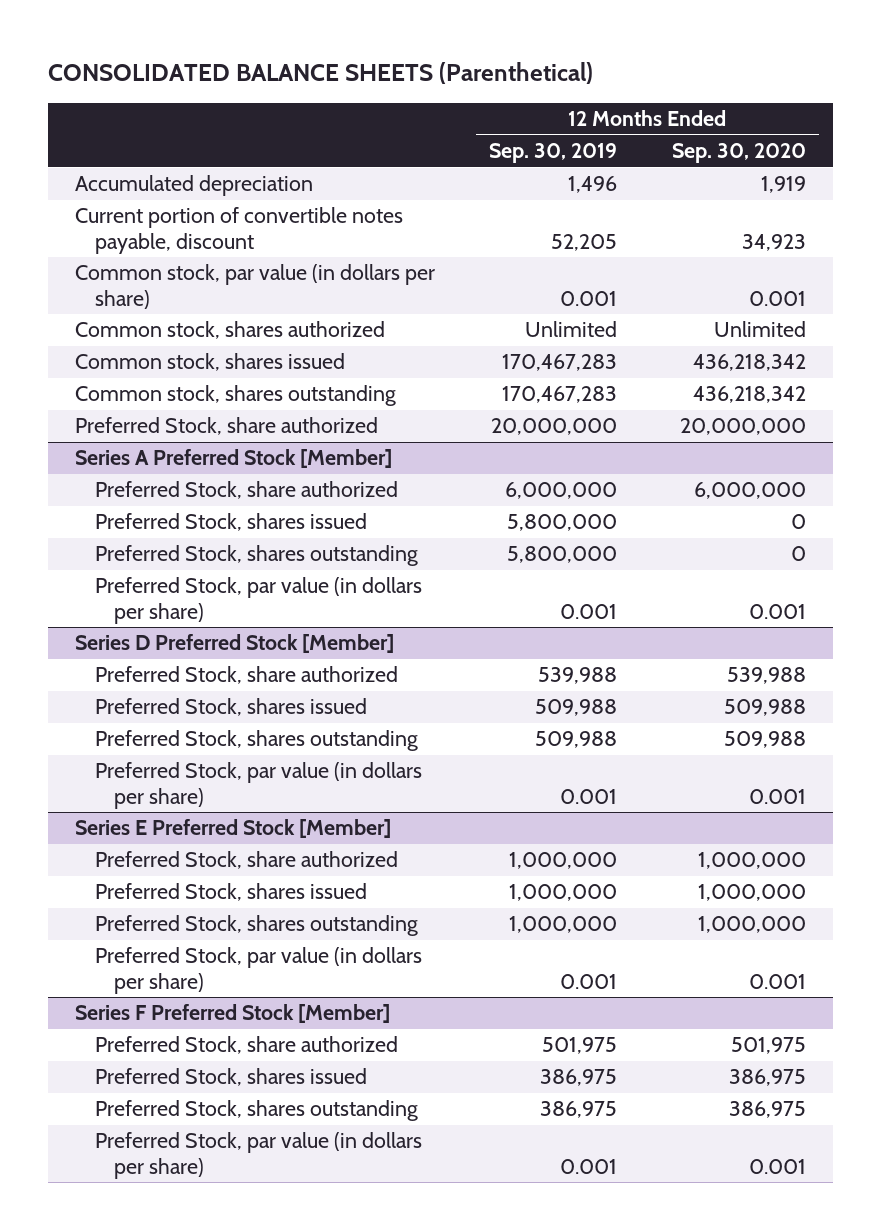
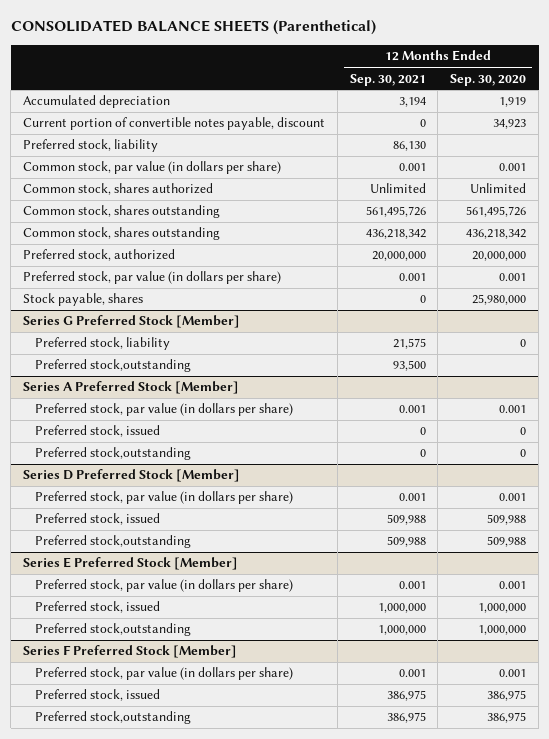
- | 12 Months Ended Sep. 30, 2019 | 12 Months Ended Sep. 30, 2020
+ | 12 Months Ended Sep. 30, 2021 | 12 Months Ended Sep. 30, 2020
+ Preferred stock, liability | 86,130 |
- Common stock, shares issued | 170,467,283 | 436,218,342
+ Common stock, shares outstanding | 561,495,726 | 561,495,726
- Preferred Stock, share authorized | 20,000,000 | 20,000,000
+ Preferred stock, authorized | 20,000,000 | 20,000,000
+ Preferred stock, par value (in dollars per share) | 0.001 | 0.001
+ Stock payable, shares | 0 | 25,980,000
+ Series G Preferred Stock [Member]
+ Preferred stock, liability | 21,575 | 0
+ Preferred stock,outstanding | 93,500 |
@ Series A Preferred Stock [Member]
- Preferred Stock, share authorized | 6,000,000 | 6,000,000
- Preferred Stock, shares issued | 5,800,000 | 0
- Preferred Stock, shares outstanding | 5,800,000 | 0
- Preferred Stock, par value (in dollars per share) | 0.001 | 0.001
+ Preferred stock, par value (in dollars per share) | 0.001 | 0.001
+ Preferred stock, issued | 0 | 0
+ Preferred stock,outstanding | 0 | 0
@ Series D Preferred Stock [Member]
- Preferred Stock, share authorized | 539,988 | 539,988
- Preferred Stock, shares issued | 509,988 | 509,988
- Preferred Stock, shares outstanding | 509,988 | 509,988
- Preferred Stock, par value (in dollars per share) | 0.001 | 0.001
+ Preferred stock, par value (in dollars per share) | 0.001 | 0.001
+ Preferred stock, issued | 509,988 | 509,988
+ Preferred stock,outstanding | 509,988 | 509,988
@ Series E Preferred Stock [Member]
- Preferred Stock, share authorized | 1,000,000 | 1,000,000
- Preferred Stock, shares issued | 1,000,000 | 1,000,000
- Preferred Stock, shares outstanding | 1,000,000 | 1,000,000
- Preferred Stock, par value (in dollars per share) | 0.001 | 0.001
+ Preferred stock, par value (in dollars per share) | 0.001 | 0.001
+ Preferred stock, issued | 1,000,000 | 1,000,000
+ Preferred stock,outstanding | 1,000,000 | 1,000,000
@ Series F Preferred Stock [Member]
- Preferred Stock, share authorized | 501,975 | 501,975
- Preferred Stock, shares issued | 386,975 | 386,975
- Preferred Stock, shares outstanding | 386,975 | 386,975
- Preferred Stock, par value (in dollars per share) | 0.001 | 0.001
+ Preferred stock, par value (in dollars per share) | 0.001 | 0.001
+ Preferred stock, issued | 386,975 | 386,975
+ Preferred stock,outstanding | 386,975 | 386,975

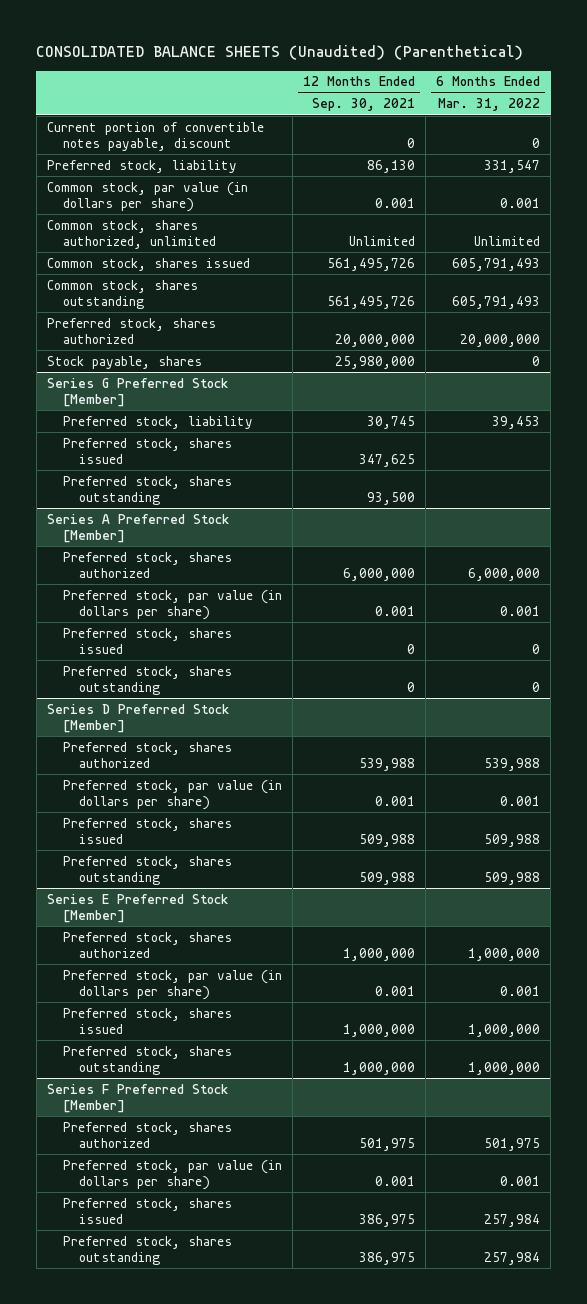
- CONSOLIDATED BALANCE SHEETS (Parenthetical)
+ CONSOLIDATED BALANCE SHEETS (Unaudited) (Parenthetical)
- | 12 Months Ended Sep. 30, 2021 | 12 Months Ended Sep. 30, 2020
+ | 12 Months Ended Sep. 30, 2021 | 6 Months Ended Mar. 31, 2022
- Accumulated depreciation | 3,194 | 1,919
- Common stock, shares authorized | Unlimited | Unlimited
+ Common stock, shares authorized, unlimited | Unlimited | Unlimited
+ Common stock, shares issued | 561,495,726 | 605,791,493
- Common stock, shares outstanding | 436,218,342 | 436,218,342
- Preferred stock, authorized | 20,000,000 | 20,000,000
- Preferred stock, par value (in dollars per share) | 0.001 | 0.001
- Stock payable, shares | 0 | 25,980,000
+ Preferred stock, shares authorized | 20,000,000 | 20,000,000
+ Stock payable, shares | 25,980,000 | 0
@ Series G Preferred Stock [Member]
- Preferred stock, liability | 21,575 | 0
- Preferred stock,outstanding | 93,500 |
+ Preferred stock, liability | 30,745 | 39,453
+ Preferred stock, shares issued | 347,625 |
+ Preferred stock, shares outstanding | 93,500 |
@ Series A Preferred Stock [Member]
+ Preferred stock, shares authorized | 6,000,000 | 6,000,000
- Preferred stock, issued | 0 | 0
- Preferred stock,outstanding | 0 | 0
+ Preferred stock, shares issued | 0 | 0
+ Preferred stock, shares outstanding | 0 | 0
@ Series D Preferred Stock [Member]
+ Preferred stock, shares authorized | 539,988 | 539,988
- Preferred stock, issued | 509,988 | 509,988
- Preferred stock,outstanding | 509,988 | 509,988
+ Preferred stock, shares issued | 509,988 | 509,988
+ Preferred stock, shares outstanding | 509,988 | 509,988
@ Series E Preferred Stock [Member]
+ Preferred stock, shares authorized | 1,000,000 | 1,000,000
- Preferred stock, issued | 1,000,000 | 1,000,000
- Preferred stock,outstanding | 1,000,000 | 1,000,000
+ Preferred stock, shares issued | 1,000,000 | 1,000,000
+ Preferred stock, shares outstanding | 1,000,000 | 1,000,000
@ Series F Preferred Stock [Member]
+ Preferred stock, shares authorized | 501,975 | 501,975
- Preferred stock, issued | 386,975 | 386,975
- Preferred stock,outstanding | 386,975 | 386,975
+ Preferred stock, shares issued | 386,975 | 257,984
+ Preferred stock, shares outstanding | 386,975 | 257,984

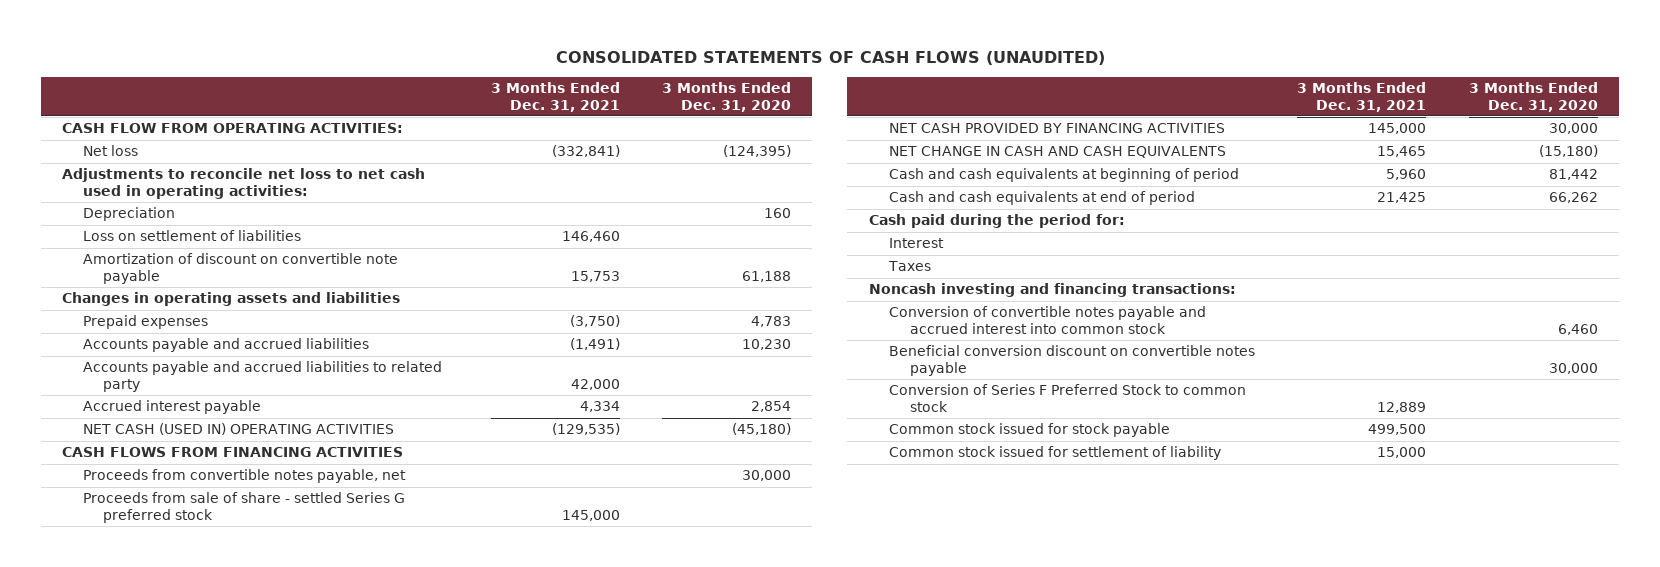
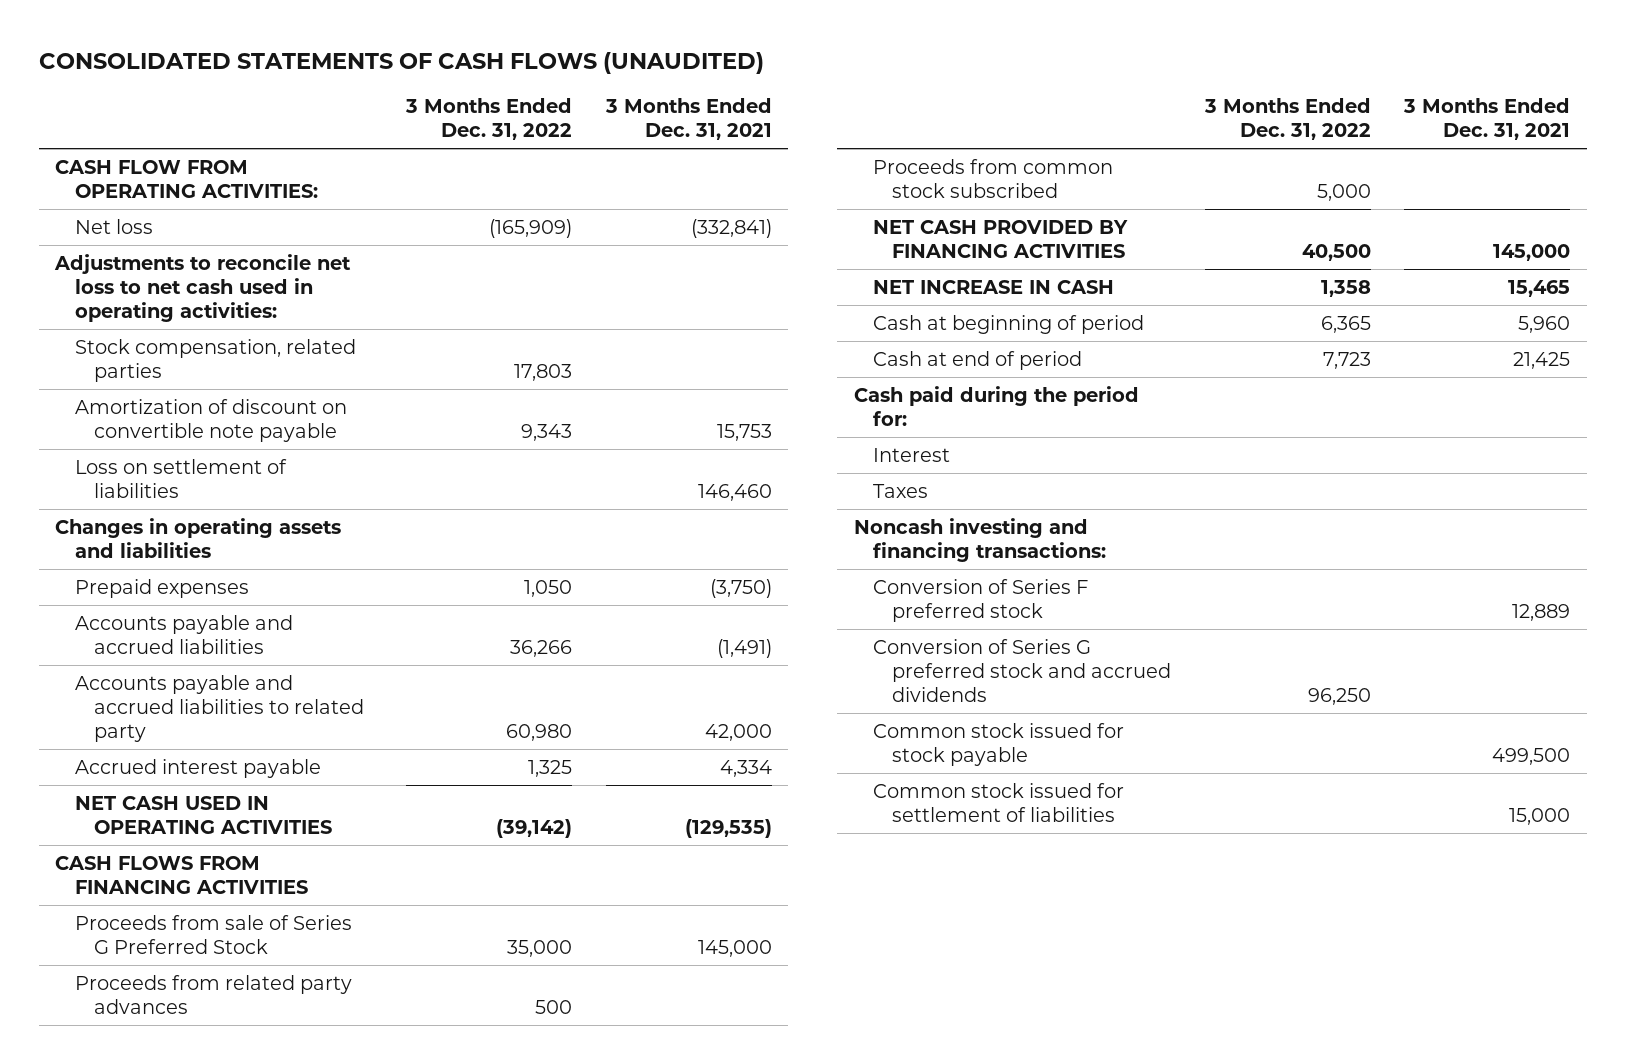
- | 3 Months Ended Dec. 31, 2021 | 3 Months Ended Dec. 31, 2020
+ | 3 Months Ended Dec. 31, 2022 | 3 Months Ended Dec. 31, 2021
- Depreciation | | 160
+ Stock compensation, related parties | 17,803 |
moved down: Loss on settlement of liabilities | | 146,460
- NET CASH (USED IN) OPERATING ACTIVITIES | (129,535) | (45,180)
+ NET CASH USED IN OPERATING ACTIVITIES | (39,142) | (129,535)
- Proceeds from convertible notes payable, net | | 30,000
- Proceeds from sale of share - settled Series G preferred stock | 145,000 |
+ Proceeds from sale of Series G Preferred Stock | 35,000 | 145,000
+ Proceeds from related party advances | 500 |
+ Proceeds from common stock subscribed | 5,000 |
- NET CHANGE IN CASH AND CASH EQUIVALENTS | 15,465 | (15,180)
- Cash and cash equivalents at beginning of period | 5,960 | 81,442
- Cash and cash equivalents at end of period | 21,425 | 66,262
+ NET INCREASE IN CASH | 1,358 | 15,465
+ Cash at beginning of period | 6,365 | 5,960
+ Cash at end of period | 7,723 | 21,425
- Conversion of convertible notes payable and accrued interest into common stock | | 6,460
- Beneficial conversion discount on convertible notes payable | | 30,000
- Conversion of Series F Preferred Stock to common stock | 12,889 |
+ Conversion of Series F preferred stock | | 12,889
+ Conversion of Series G preferred stock and accrued dividends | 96,250 |
- Common stock issued for settlement of liability | 15,000 |
+ Common stock issued for settlement of liabilities | | 15,000

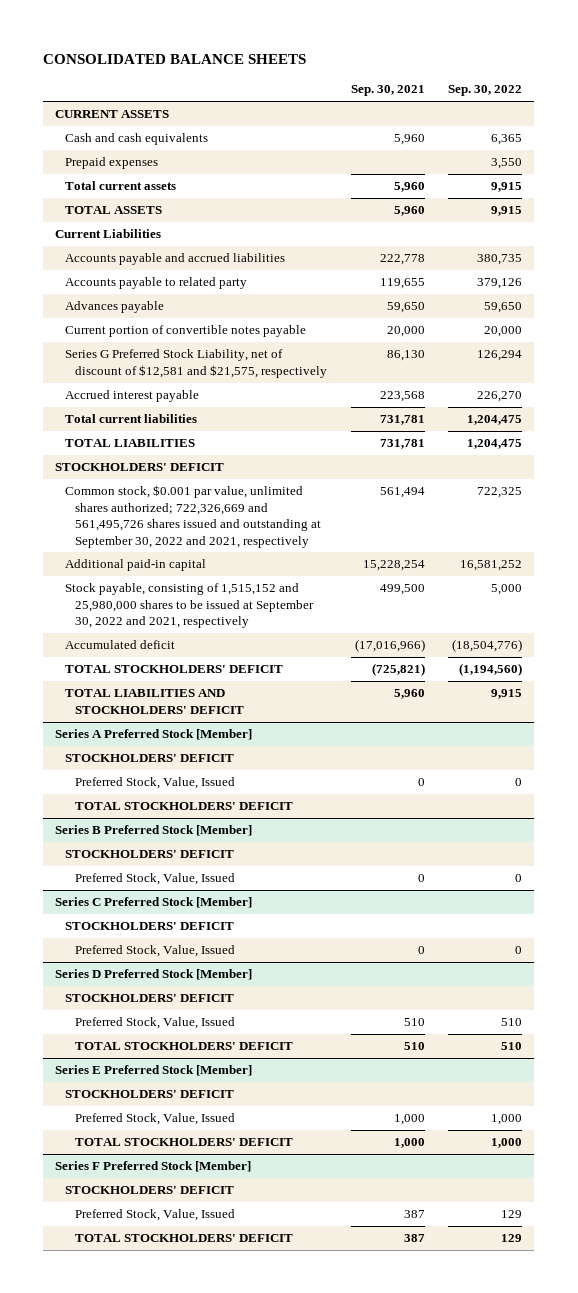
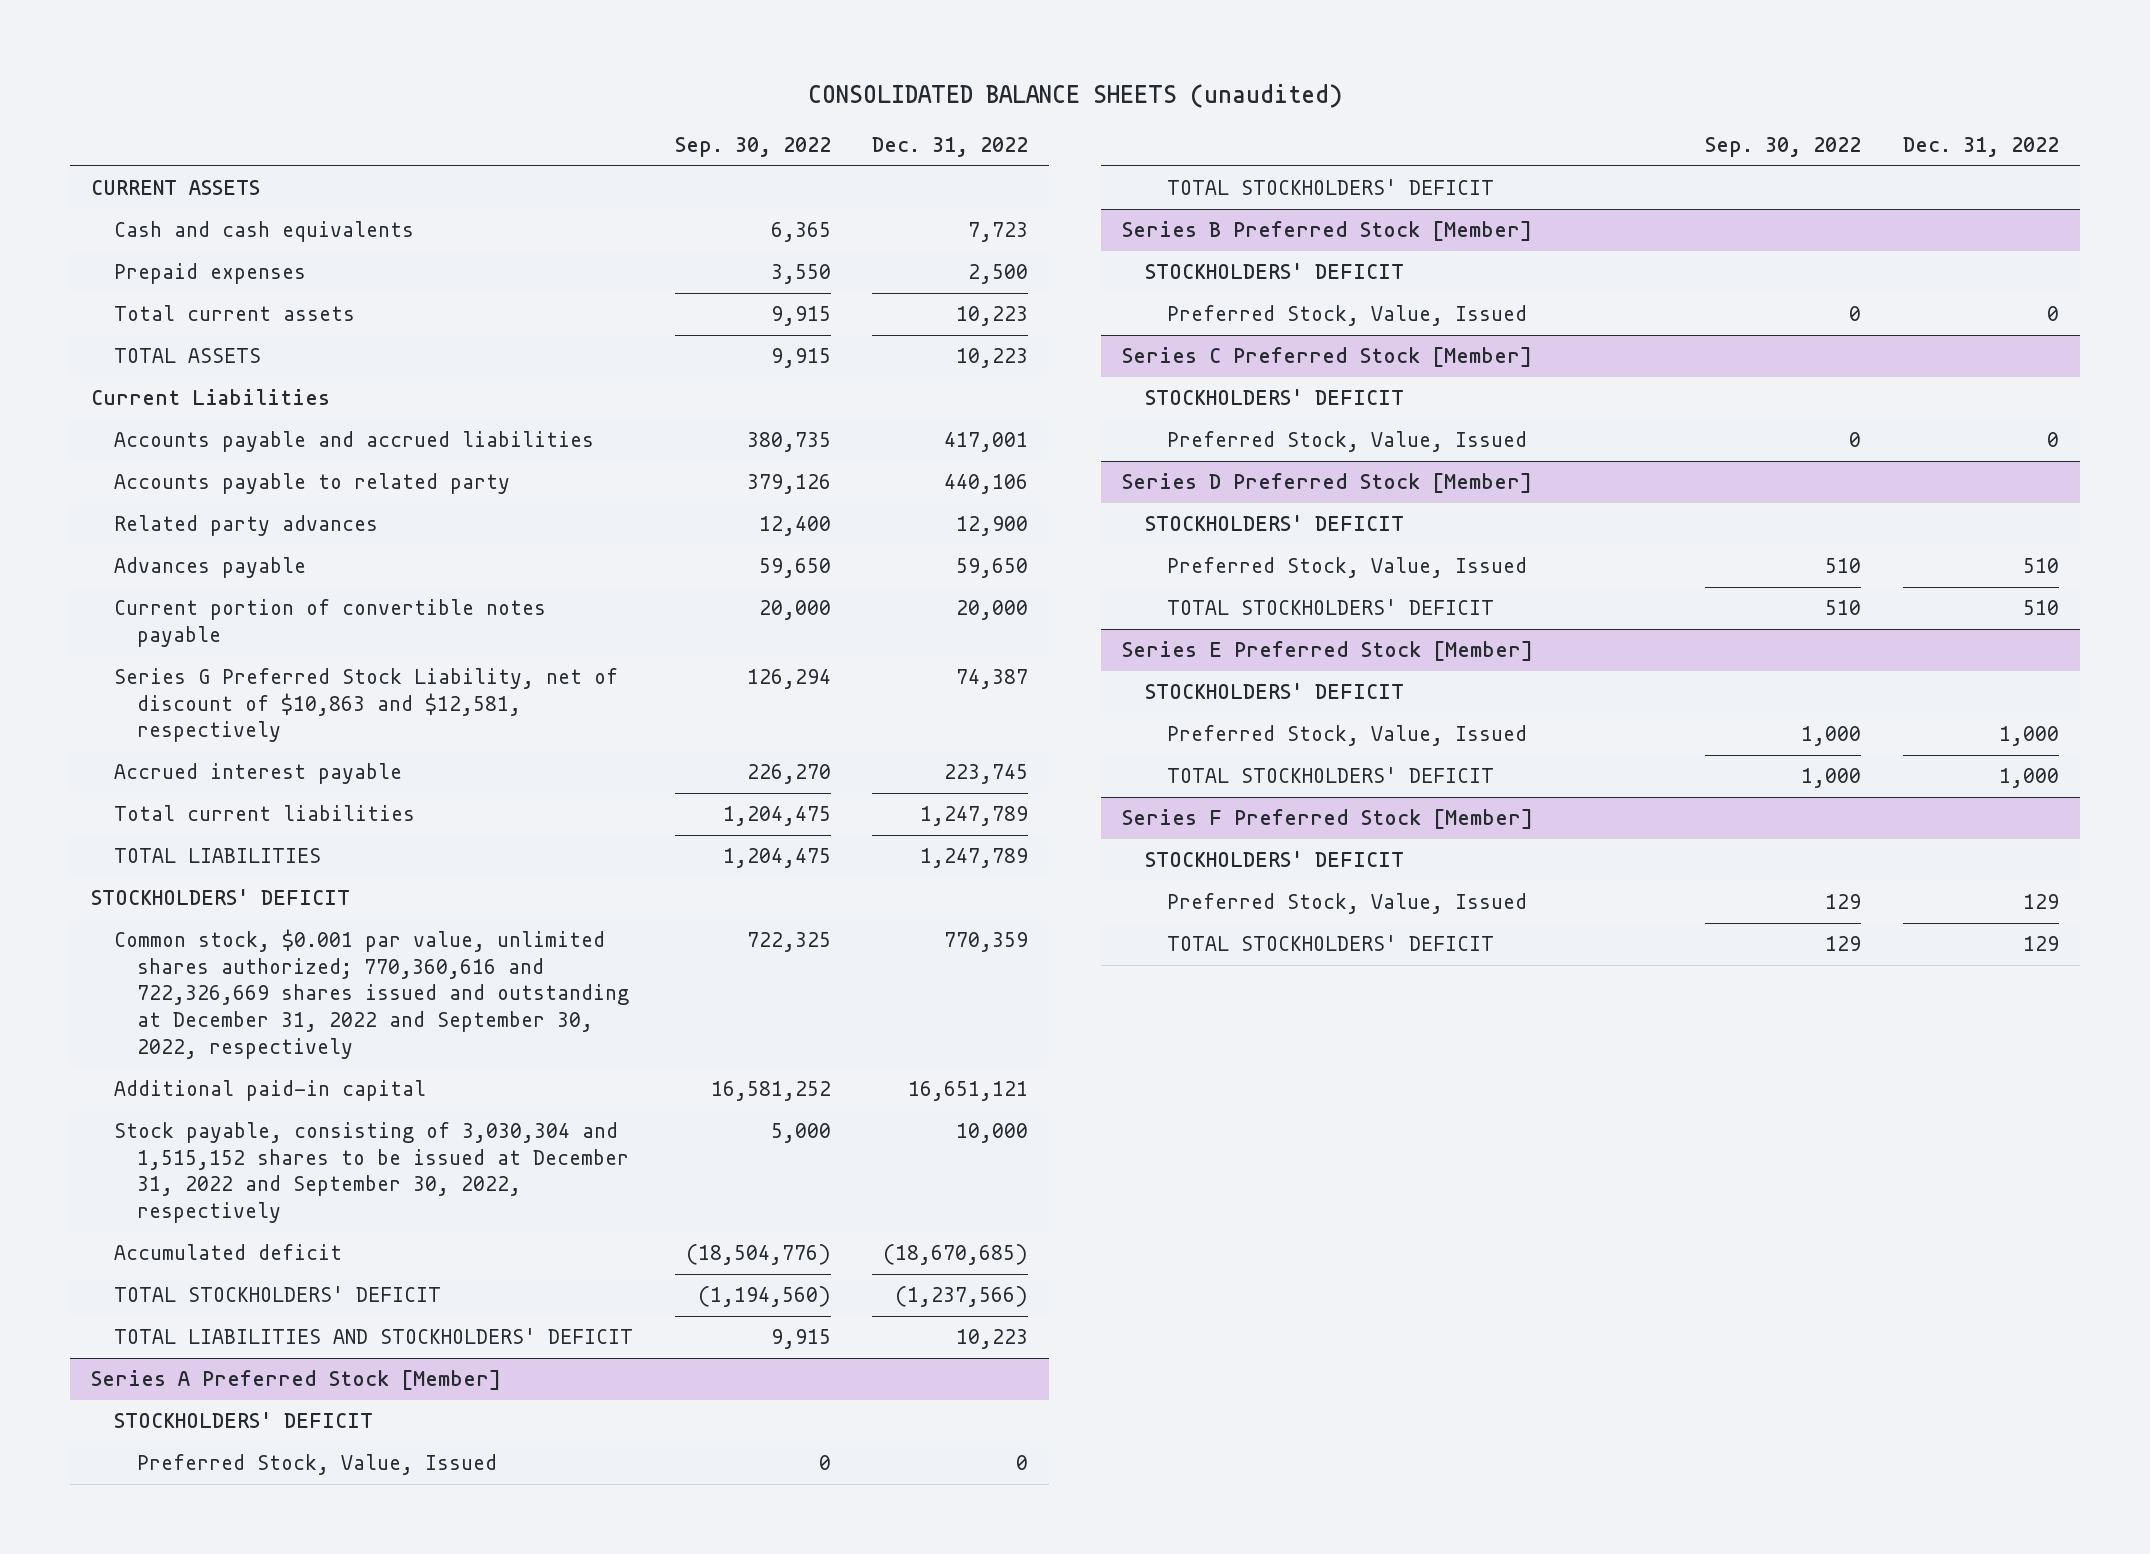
- CONSOLIDATED BALANCE SHEETS
+ CONSOLIDATED BALANCE SHEETS (unaudited)
- | Sep. 30, 2021 | Sep. 30, 2022
+ | Sep. 30, 2022 | Dec. 31, 2022
+ Related party advances | 12,400 | 12,900
- Series G Preferred Stock Liability, net of discount of $12,581 and $21,575, respectively | 86,130 | 126,294
+ Series G Preferred Stock Liability, net of discount of $10,863 and $12,581, respectively | 126,294 | 74,387
- Common stock, $0.001 par value, unlimited shares authorized; 722,326,669 and 561,495,726 shares issued and outstanding at September 30, 2022 and 2021, respectively | 561,494 | 722,325
+ Common stock, $0.001 par value, unlimited shares authorized; 770,360,616 and 722,326,669 shares issued and outstanding at December 31, 2022 and September 30, 2022, respectively | 722,325 | 770,359
- Stock payable, consisting of 1,515,152 and 25,980,000 shares to be issued at September 30, 2022 and 2021, respectively | 499,500 | 5,000
+ Stock payable, consisting of 3,030,304 and 1,515,152 shares to be issued at December 31, 2022 and September 30, 2022, respectively | 5,000 | 10,000

